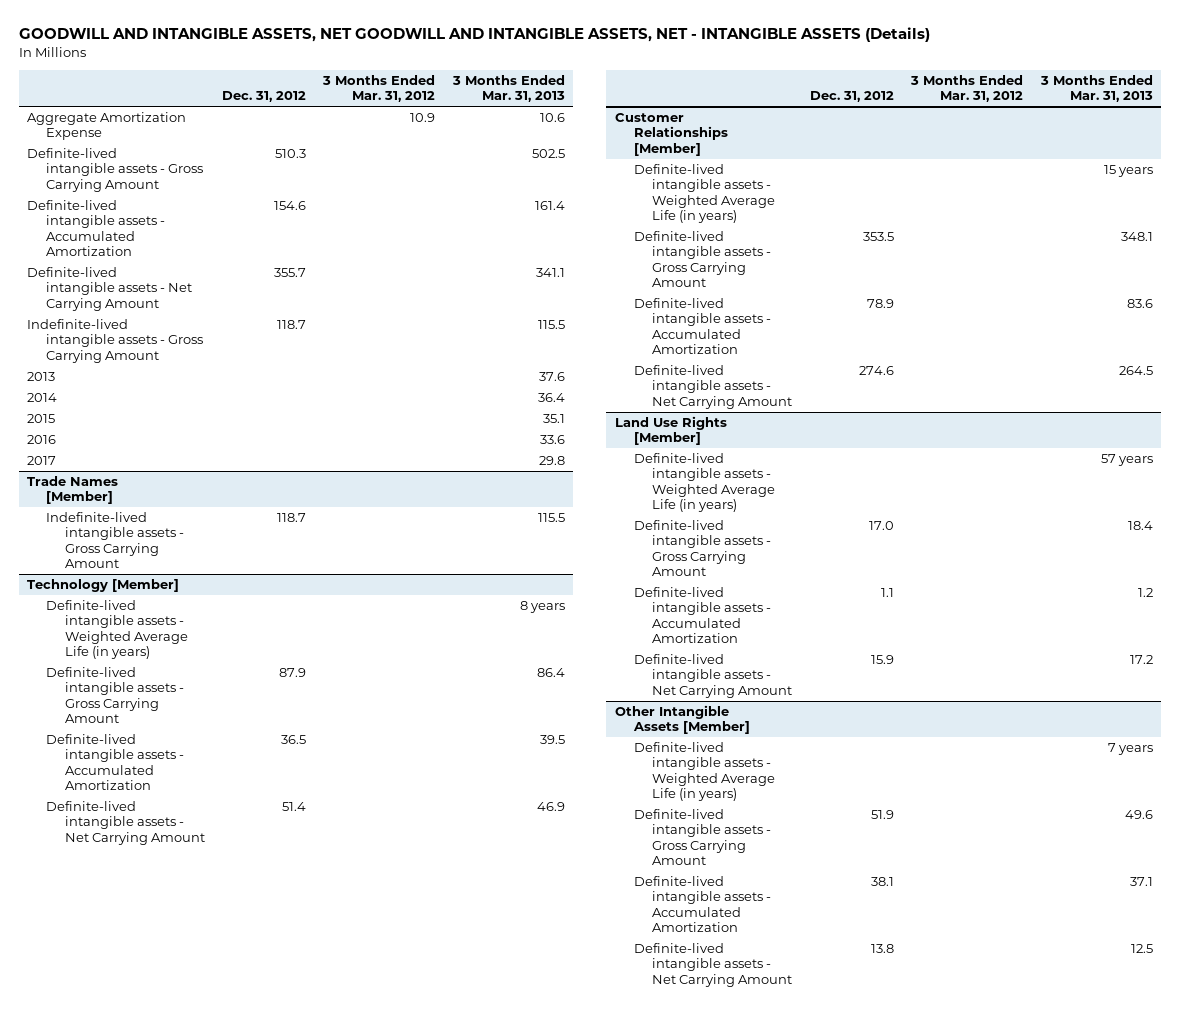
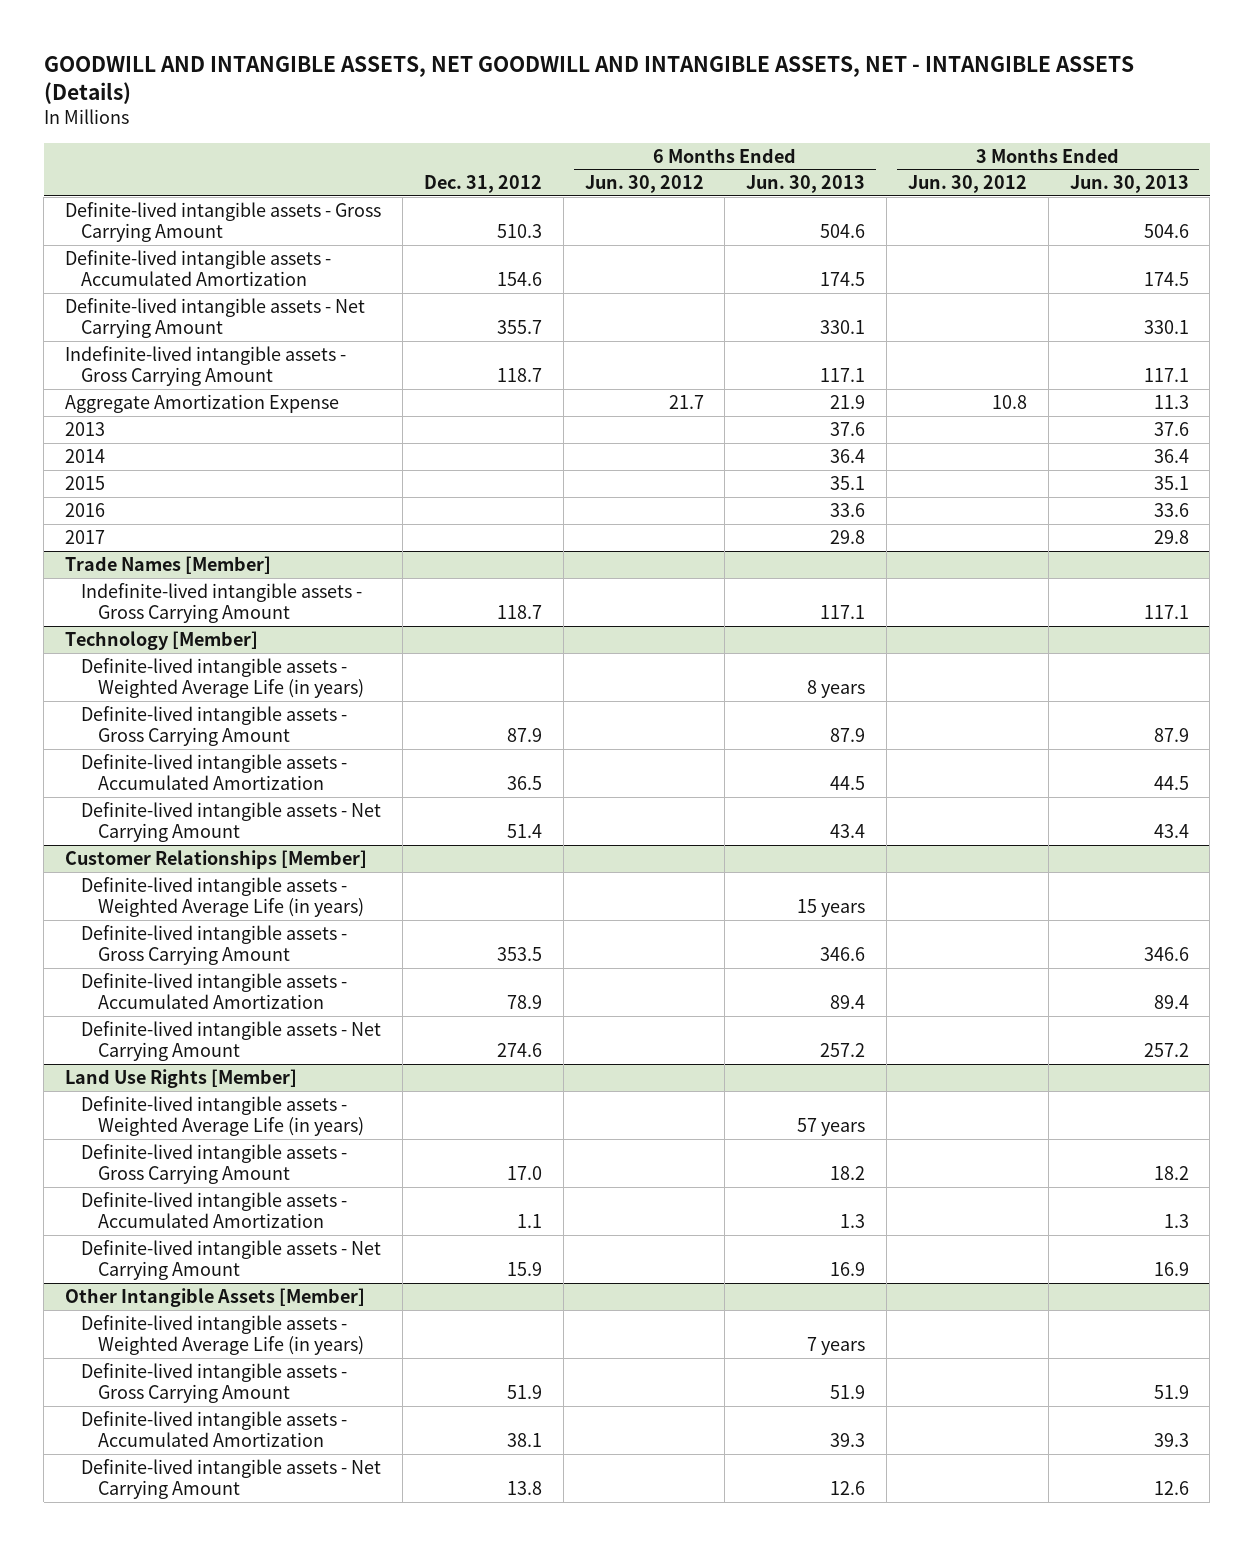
- | Dec. 31, 2012 | 3 Months Ended Mar. 31, 2012 | 3 Months Ended Mar. 31, 2013
+ | Dec. 31, 2012 | 6 Months Ended Jun. 30, 2012 | 6 Months Ended Jun. 30, 2013 | 3 Months Ended Jun. 30, 2012 | 3 Months Ended Jun. 30, 2013
moved down: Aggregate Amortization Expense | | 21.7 | 21.9 | 10.8 | 11.3

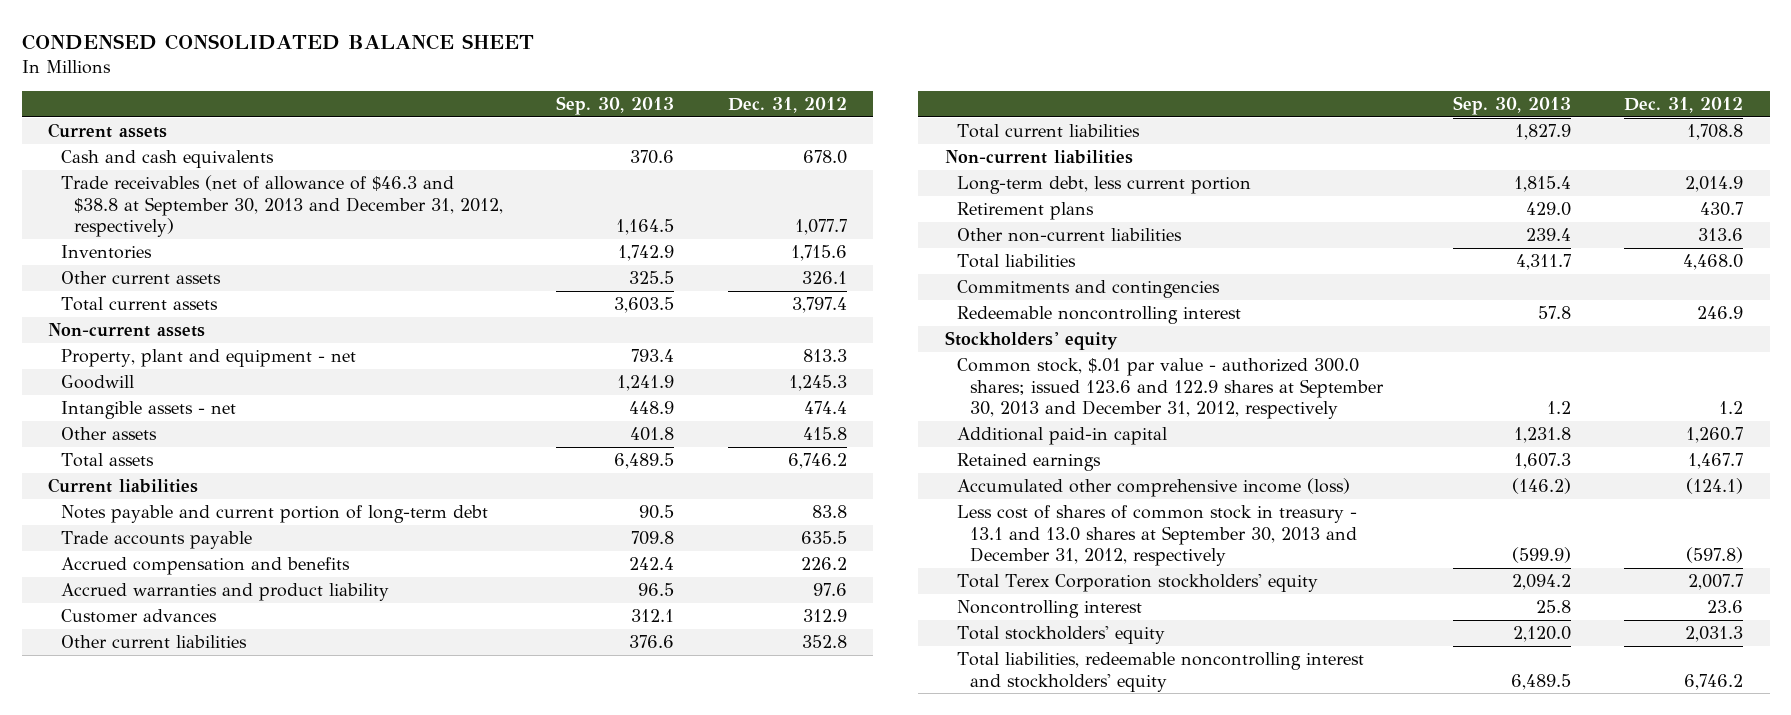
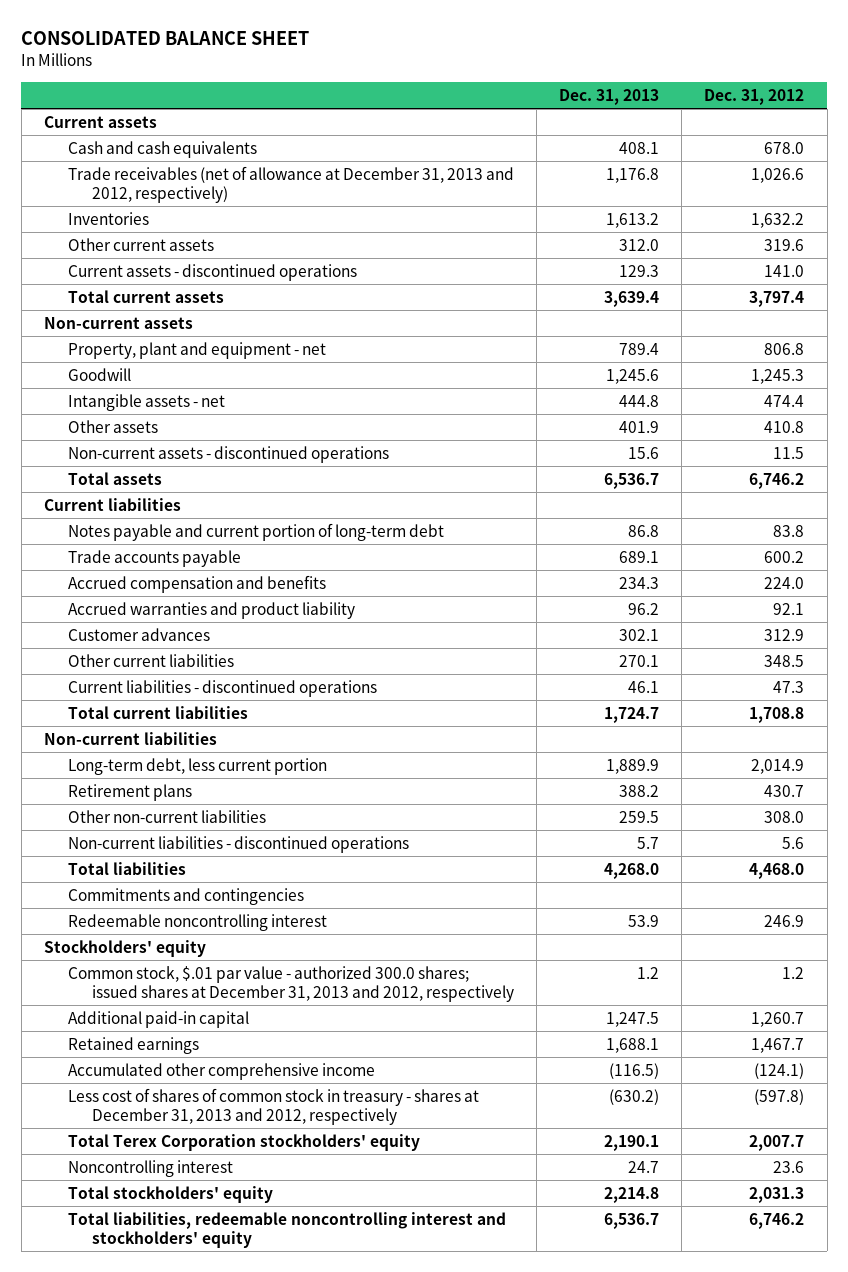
- CONDENSED CONSOLIDATED BALANCE SHEET
+ CONSOLIDATED BALANCE SHEET
- | Sep. 30, 2013 | Dec. 31, 2012
+ | Dec. 31, 2013 | Dec. 31, 2012
- Trade receivables (net of allowance of $46.3 and $38.8 at September 30, 2013 and December 31, 2012, respectively) | 1,164.5 | 1,077.7
- Inventories | 1,742.9 | 1,715.6
- Other current assets | 325.5 | 326.1
+ Trade receivables (net of allowance at December 31, 2013 and 2012, respectively) | 1,176.8 | 1,026.6
+ Inventories | 1,613.2 | 1,632.2
+ Other current assets | 312.0 | 319.6
+ Current assets - discontinued operations | 129.3 | 141.0
- Property, plant and equipment - net | 793.4 | 813.3
+ Property, plant and equipment - net | 789.4 | 806.8
- Other assets | 401.8 | 415.8
+ Other assets | 401.9 | 410.8
+ Non-current assets - discontinued operations | 15.6 | 11.5
- Trade accounts payable | 709.8 | 635.5
- Accrued compensation and benefits | 242.4 | 226.2
- Accrued warranties and product liability | 96.5 | 97.6
+ Trade accounts payable | 689.1 | 600.2
+ Accrued compensation and benefits | 234.3 | 224.0
+ Accrued warranties and product liability | 96.2 | 92.1
- Other current liabilities | 376.6 | 352.8
+ Other current liabilities | 270.1 | 348.5
+ Current liabilities - discontinued operations | 46.1 | 47.3
- Other non-current liabilities | 239.4 | 313.6
+ Other non-current liabilities | 259.5 | 308.0
+ Non-current liabilities - discontinued operations | 5.7 | 5.6
- Common stock, $.01 par value - authorized 300.0 shares; issued 123.6 and 122.9 shares at September 30, 2013 and December 31, 2012, respectively | 1.2 | 1.2
+ Common stock, $.01 par value - authorized 300.0 shares; issued shares at December 31, 2013 and 2012, respectively | 1.2 | 1.2
- Accumulated other comprehensive income (loss) | (146.2) | (124.1)
- Less cost of shares of common stock in treasury - 13.1 and 13.0 shares at September 30, 2013 and December 31, 2012, respectively | (599.9) | (597.8)
+ Accumulated other comprehensive income | (116.5) | (124.1)
+ Less cost of shares of common stock in treasury - shares at December 31, 2013 and 2012, respectively | (630.2) | (597.8)

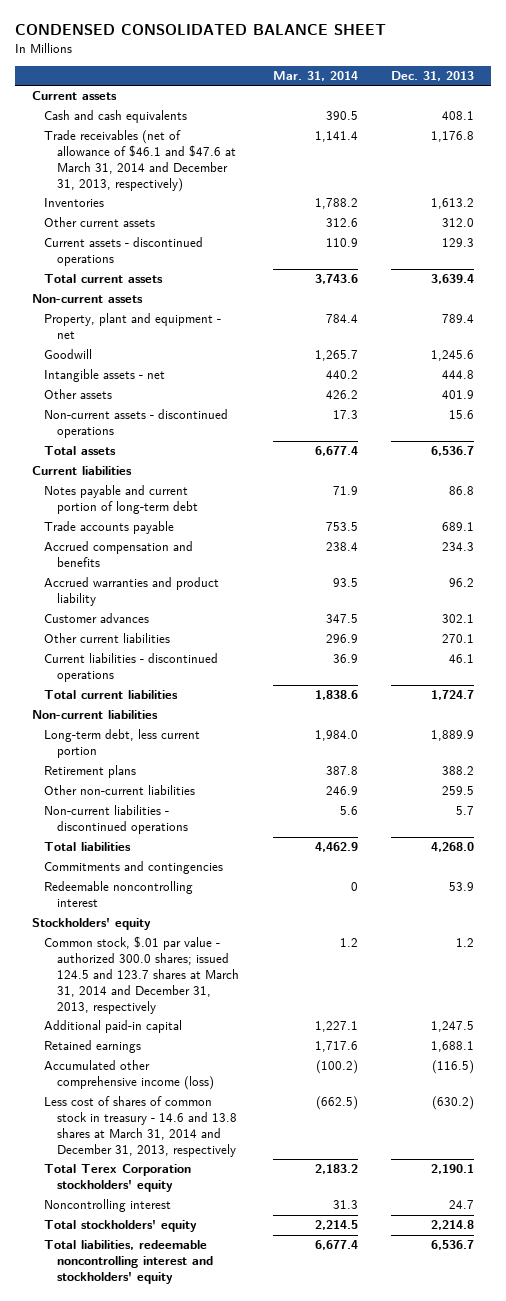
- CONSOLIDATED BALANCE SHEET
+ CONDENSED CONSOLIDATED BALANCE SHEET
- | Dec. 31, 2013 | Dec. 31, 2012
+ | Mar. 31, 2014 | Dec. 31, 2013
- Trade receivables (net of allowance at December 31, 2013 and 2012, respectively) | 1,176.8 | 1,026.6
+ Trade receivables (net of allowance of $46.1 and $47.6 at March 31, 2014 and December 31, 2013, respectively) | 1,141.4 | 1,176.8
- Common stock, $.01 par value - authorized 300.0 shares; issued shares at December 31, 2013 and 2012, respectively | 1.2 | 1.2
+ Common stock, $.01 par value - authorized 300.0 shares; issued 124.5 and 123.7 shares at March 31, 2014 and December 31, 2013, respectively | 1.2 | 1.2
- Accumulated other comprehensive income | (116.5) | (124.1)
- Less cost of shares of common stock in treasury - shares at December 31, 2013 and 2012, respectively | (630.2) | (597.8)
+ Accumulated other comprehensive income (loss) | (100.2) | (116.5)
+ Less cost of shares of common stock in treasury - 14.6 and 13.8 shares at March 31, 2014 and December 31, 2013, respectively | (662.5) | (630.2)

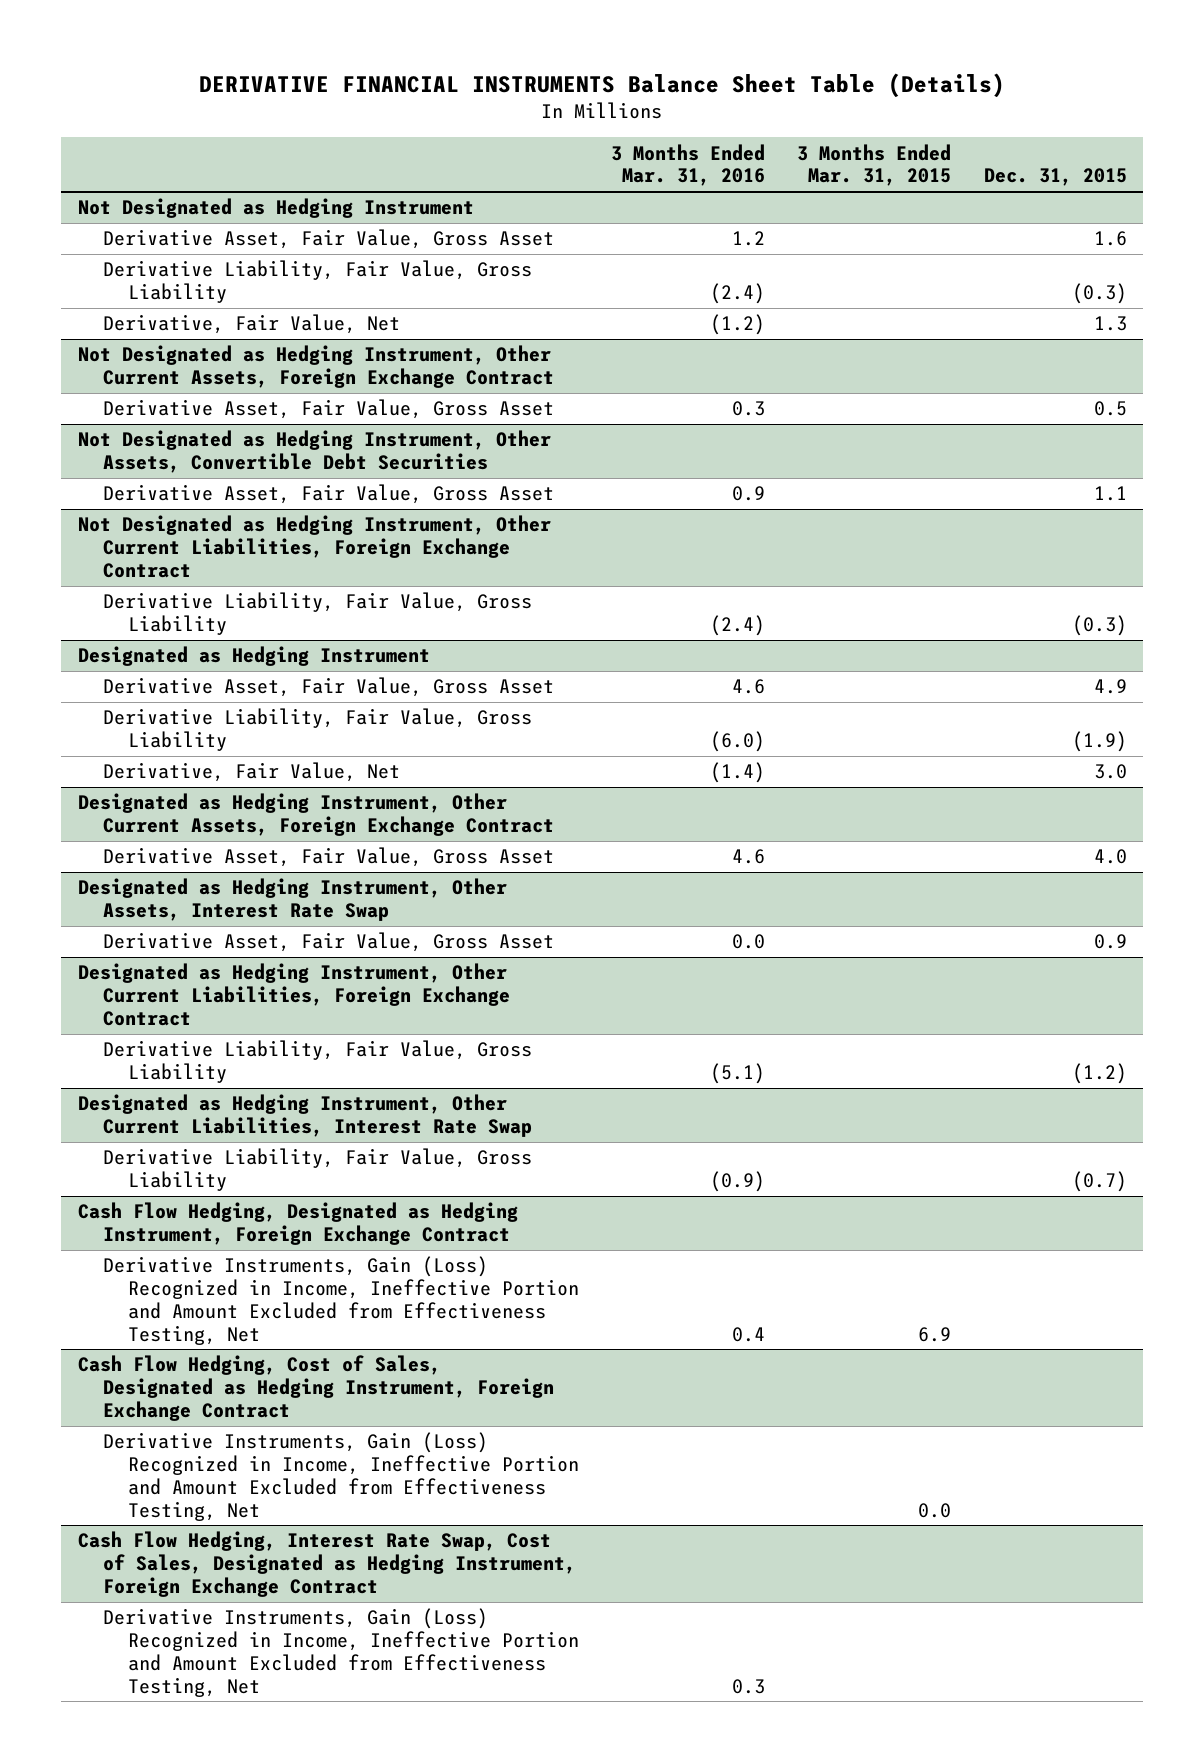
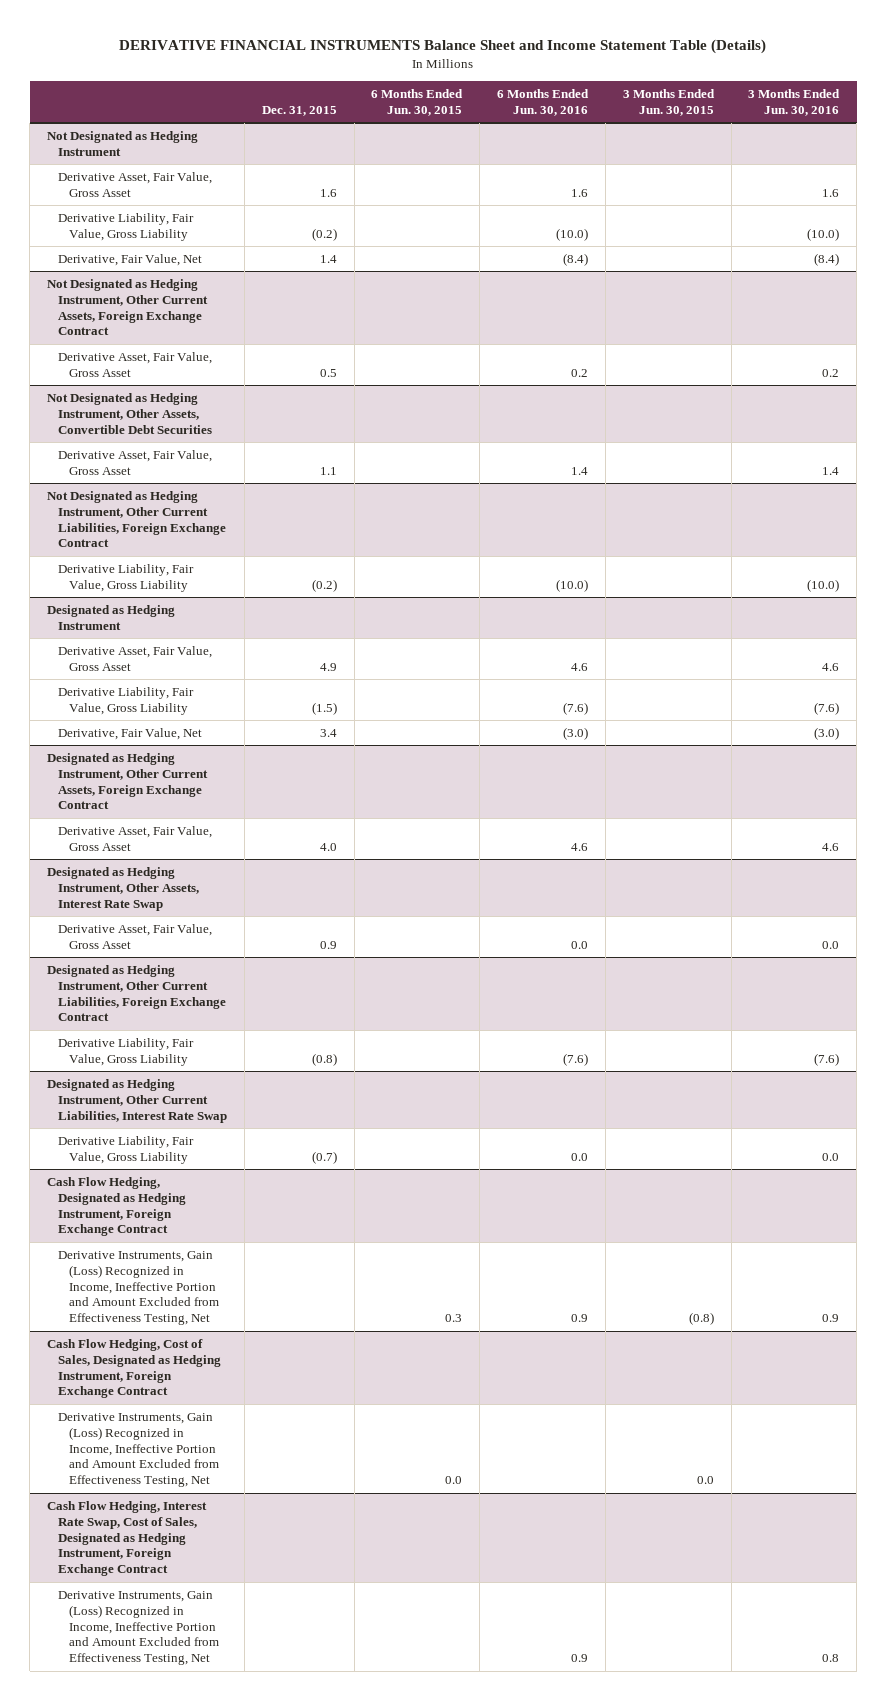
- DERIVATIVE FINANCIAL INSTRUMENTS Balance Sheet Table (Details)
+ DERIVATIVE FINANCIAL INSTRUMENTS Balance Sheet and Income Statement Table (Details)
- | 3 Months Ended Mar. 31, 2016 | 3 Months Ended Mar. 31, 2015 | Dec. 31, 2015
+ | Dec. 31, 2015 | 6 Months Ended Jun. 30, 2015 | 6 Months Ended Jun. 30, 2016 | 3 Months Ended Jun. 30, 2015 | 3 Months Ended Jun. 30, 2016
@ Not Designated as Hedging Instrument
- Derivative Liability, Fair Value, Gross Liability | (2.4) | | (0.3)
- Derivative, Fair Value, Net | (1.2) | | 1.3
+ Derivative Liability, Fair Value, Gross Liability | (0.2) | | (10.0) | | (10.0)
+ Derivative, Fair Value, Net | 1.4 | | (8.4) | | (8.4)
@ Not Designated as Hedging Instrument, Other Current Liabilities, Foreign Exchange Contract
- Derivative Liability, Fair Value, Gross Liability | (2.4) | | (0.3)
+ Derivative Liability, Fair Value, Gross Liability | (0.2) | | (10.0) | | (10.0)
@ Designated as Hedging Instrument
- Derivative Liability, Fair Value, Gross Liability | (6.0) | | (1.9)
- Derivative, Fair Value, Net | (1.4) | | 3.0
+ Derivative Liability, Fair Value, Gross Liability | (1.5) | | (7.6) | | (7.6)
+ Derivative, Fair Value, Net | 3.4 | | (3.0) | | (3.0)
@ Designated as Hedging Instrument, Other Current Liabilities, Foreign Exchange Contract
- Derivative Liability, Fair Value, Gross Liability | (5.1) | | (1.2)
+ Derivative Liability, Fair Value, Gross Liability | (0.8) | | (7.6) | | (7.6)

